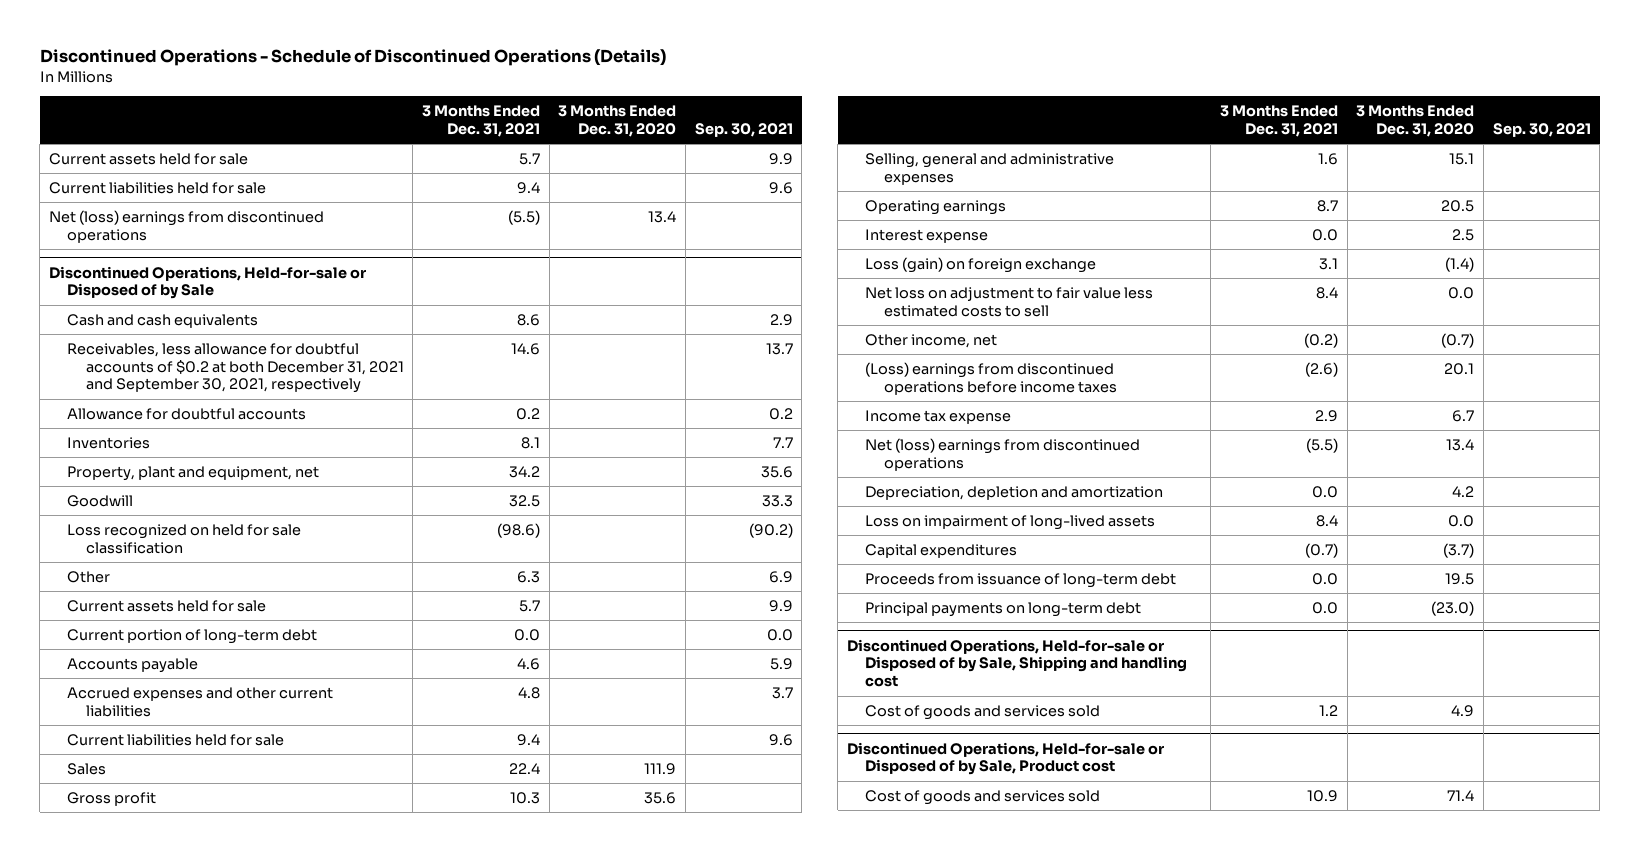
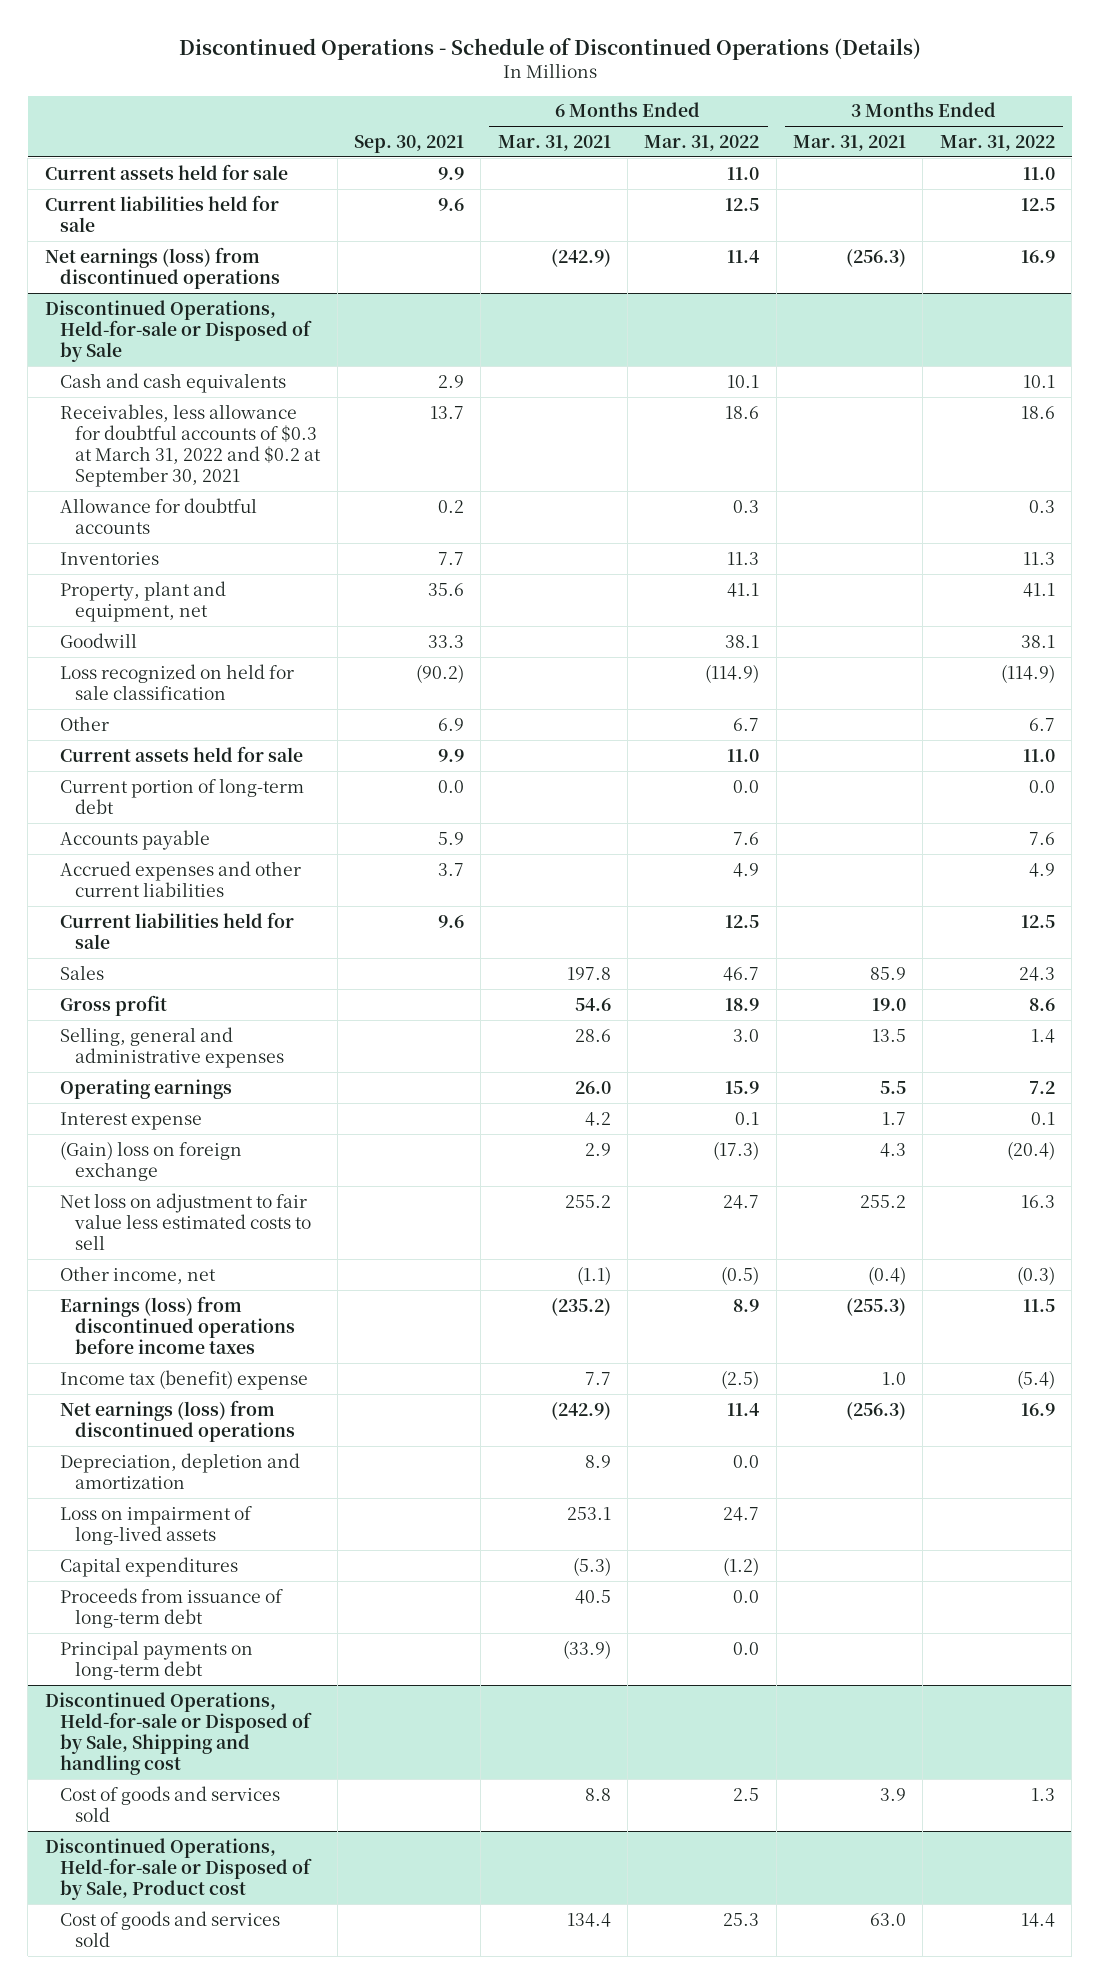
- | 3 Months Ended Dec. 31, 2021 | 3 Months Ended Dec. 31, 2020 | Sep. 30, 2021
+ | Sep. 30, 2021 | 6 Months Ended Mar. 31, 2021 | 6 Months Ended Mar. 31, 2022 | 3 Months Ended Mar. 31, 2021 | 3 Months Ended Mar. 31, 2022
- Net (loss) earnings from discontinued operations | (5.5) | 13.4 |
+ Net earnings (loss) from discontinued operations | | (242.9) | 11.4 | (256.3) | 16.9
@ Discontinued Operations, Held-for-sale or Disposed of by Sale
- Receivables, less allowance for doubtful accounts of $0.2 at both December 31, 2021 and September 30, 2021, respectively | 14.6 | | 13.7
+ Receivables, less allowance for doubtful accounts of $0.3 at March 31, 2022 and $0.2 at September 30, 2021 | 13.7 | | 18.6 | | 18.6
- Loss (gain) on foreign exchange | 3.1 | (1.4) |
+ (Gain) loss on foreign exchange | | 2.9 | (17.3) | 4.3 | (20.4)
- (Loss) earnings from discontinued operations before income taxes | (2.6) | 20.1 |
- Income tax expense | 2.9 | 6.7 |
- Net (loss) earnings from discontinued operations | (5.5) | 13.4 |
+ Earnings (loss) from discontinued operations before income taxes | | (235.2) | 8.9 | (255.3) | 11.5
+ Income tax (benefit) expense | | 7.7 | (2.5) | 1.0 | (5.4)
+ Net earnings (loss) from discontinued operations | | (242.9) | 11.4 | (256.3) | 16.9

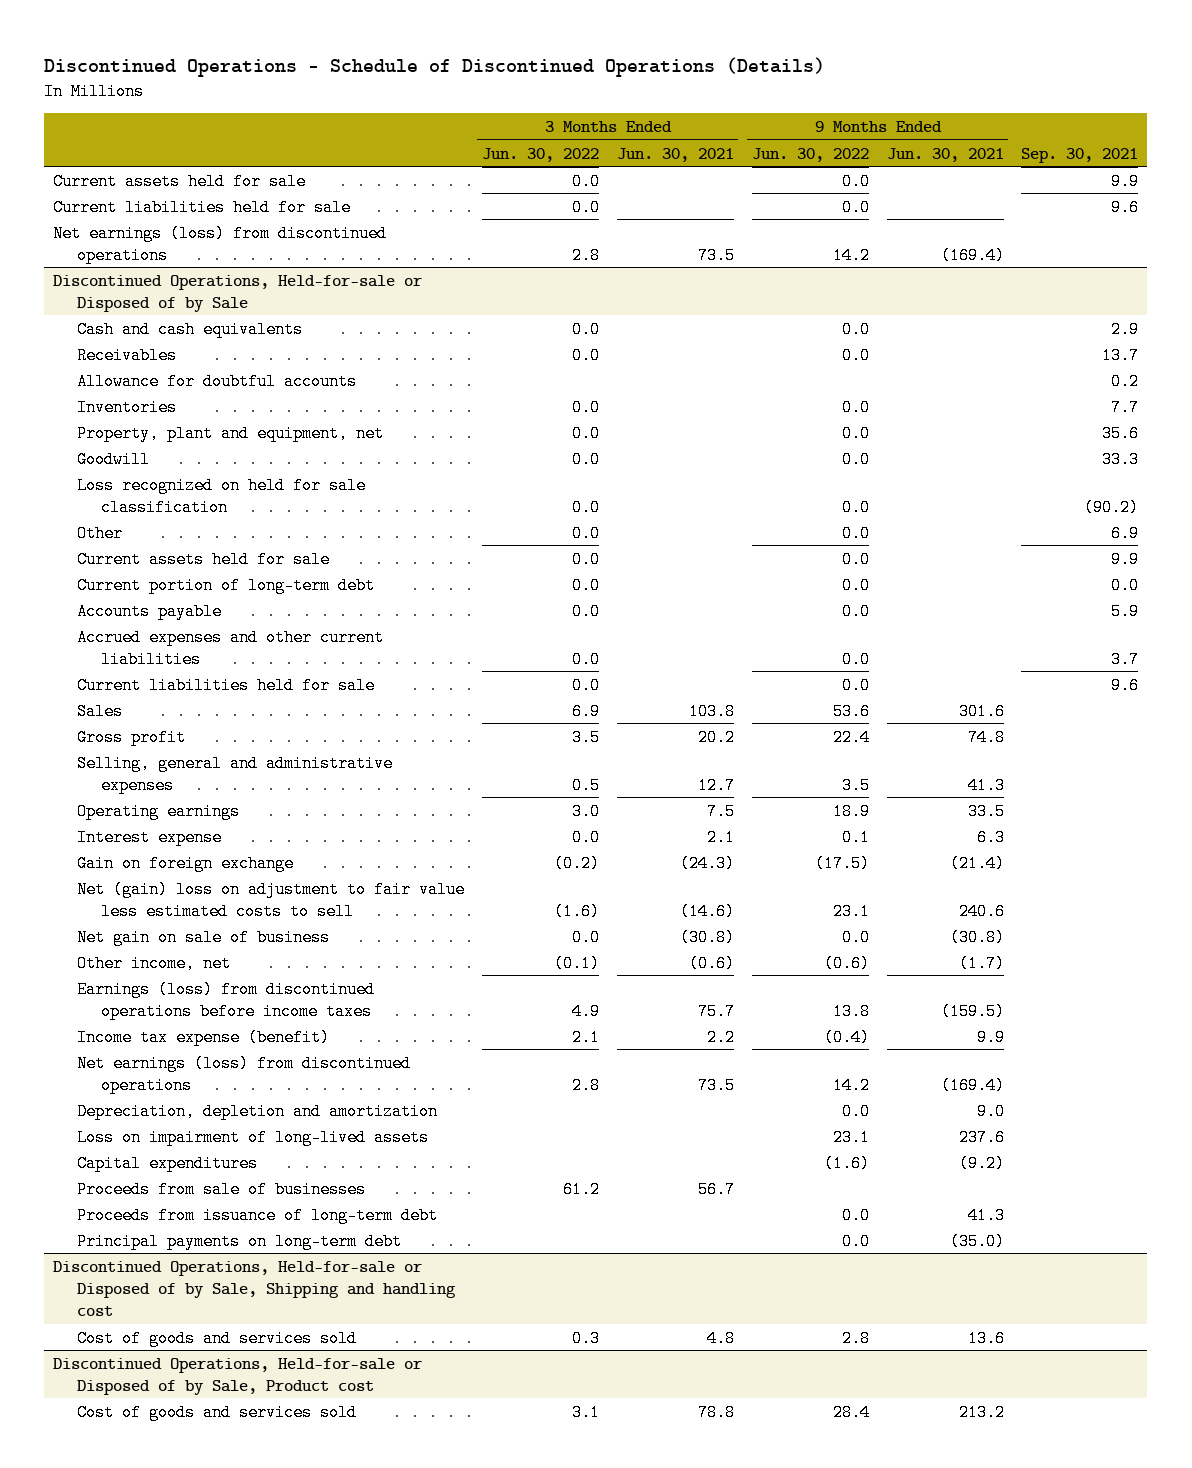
- | Sep. 30, 2021 | 6 Months Ended Mar. 31, 2021 | 6 Months Ended Mar. 31, 2022 | 3 Months Ended Mar. 31, 2021 | 3 Months Ended Mar. 31, 2022
+ | 3 Months Ended Jun. 30, 2022 | 3 Months Ended Jun. 30, 2021 | 9 Months Ended Jun. 30, 2022 | 9 Months Ended Jun. 30, 2021 | Sep. 30, 2021
@ Discontinued Operations, Held-for-sale or Disposed of by Sale
- Receivables, less allowance for doubtful accounts of $0.3 at March 31, 2022 and $0.2 at September 30, 2021 | 13.7 | | 18.6 | | 18.6
+ Receivables | 0.0 | | 0.0 | | 13.7
- (Gain) loss on foreign exchange | | 2.9 | (17.3) | 4.3 | (20.4)
- Net loss on adjustment to fair value less estimated costs to sell | | 255.2 | 24.7 | 255.2 | 16.3
+ Gain on foreign exchange | (0.2) | (24.3) | (17.5) | (21.4) |
+ Net (gain) loss on adjustment to fair value less estimated costs to sell | (1.6) | (14.6) | 23.1 | 240.6 |
+ Net gain on sale of business | 0.0 | (30.8) | 0.0 | (30.8) |
- Income tax (benefit) expense | | 7.7 | (2.5) | 1.0 | (5.4)
+ Income tax expense (benefit) | 2.1 | 2.2 | (0.4) | 9.9 |
+ Proceeds from sale of businesses | 61.2 | 56.7 | | |

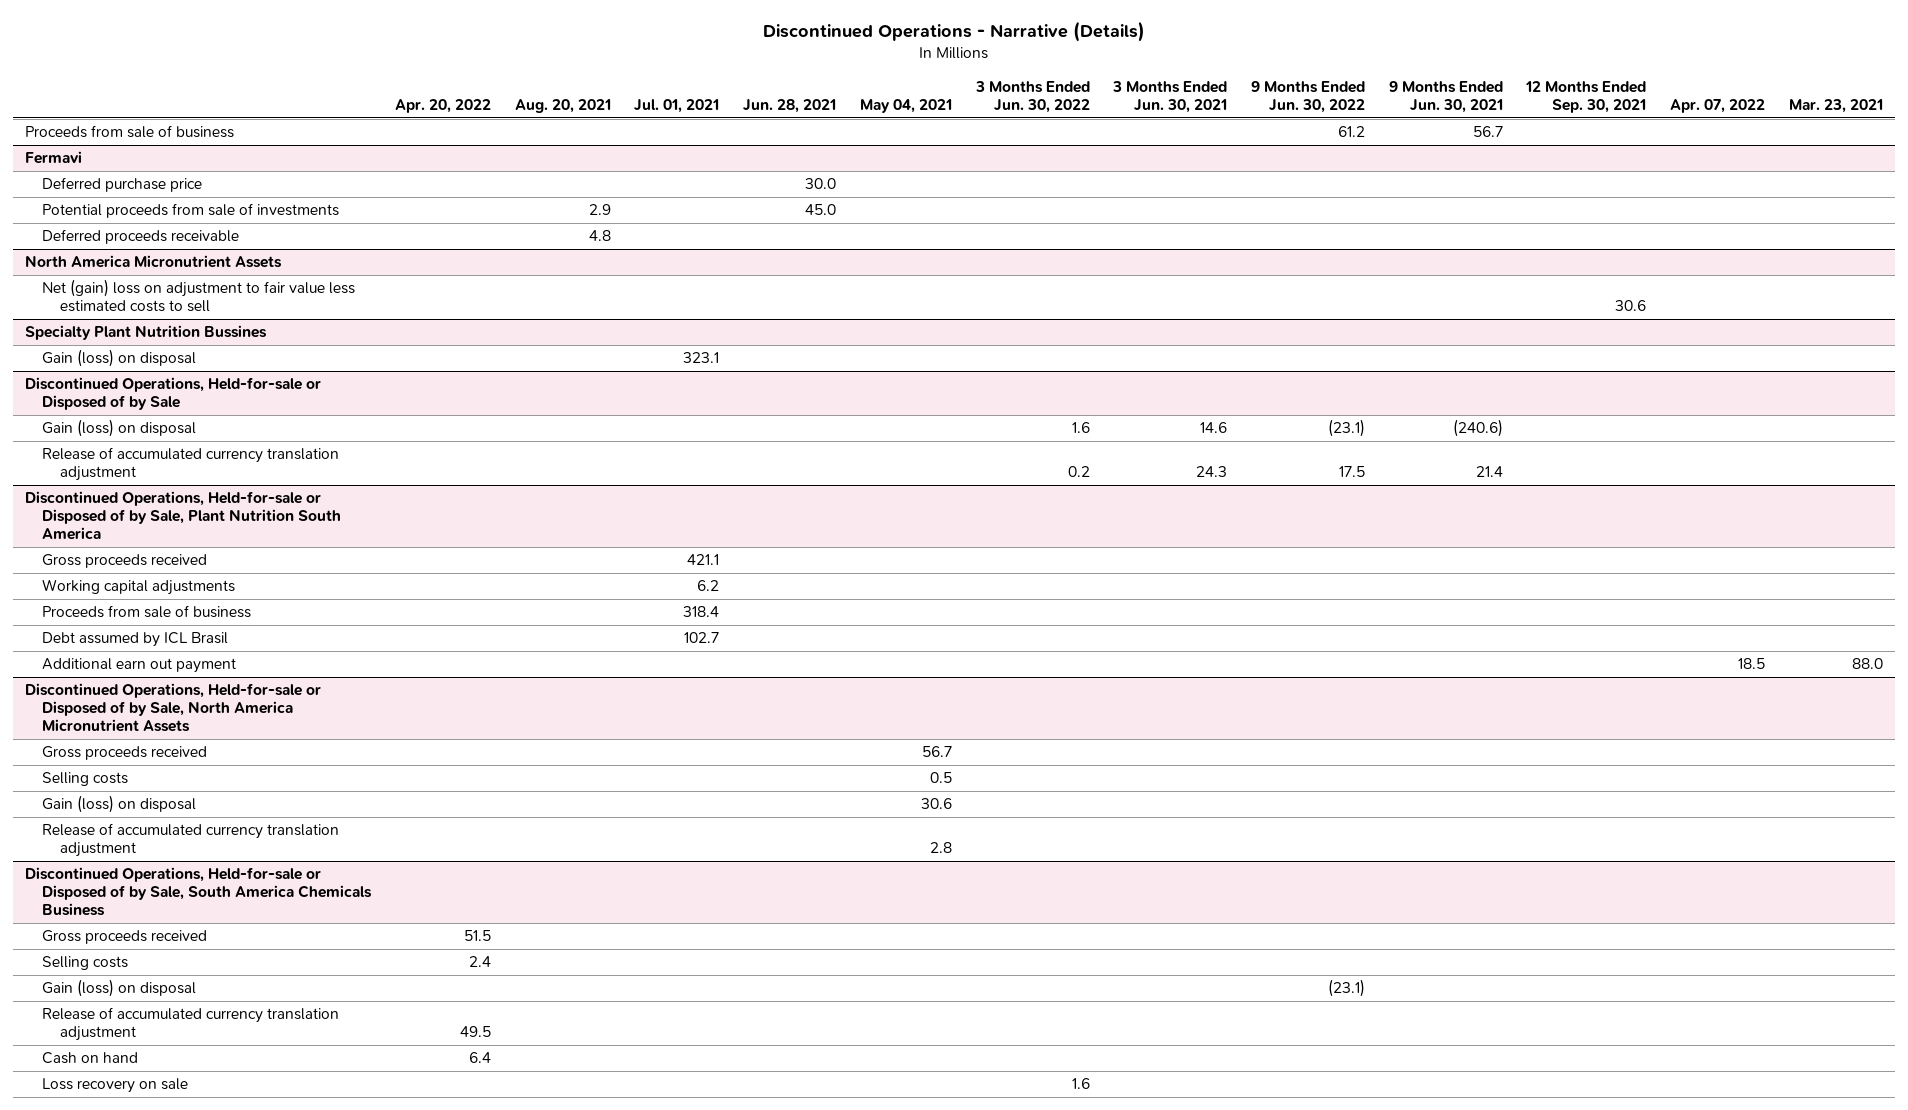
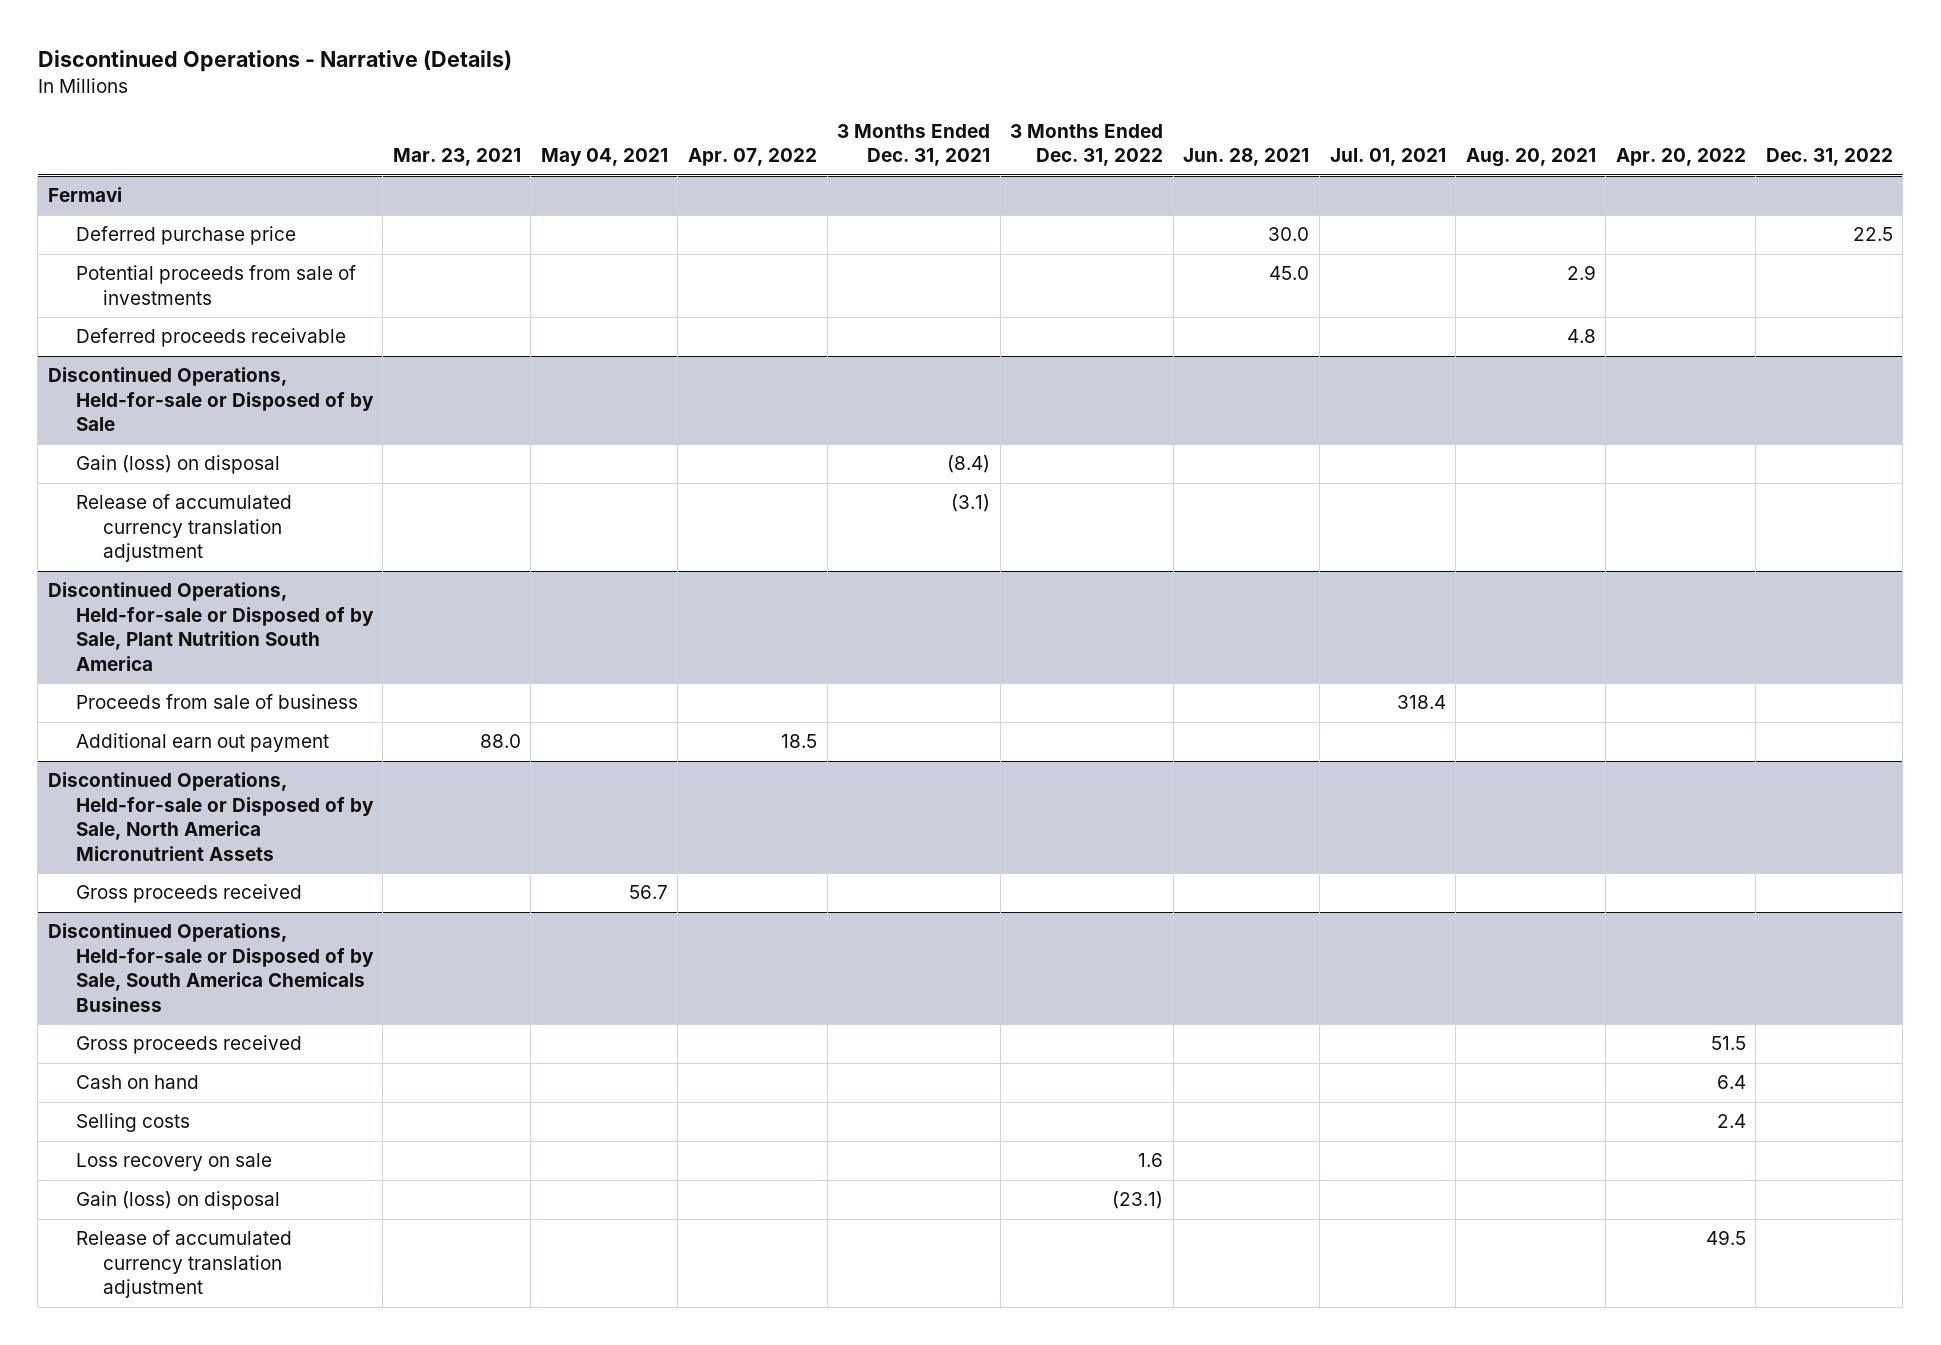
- | Apr. 20, 2022 | Aug. 20, 2021 | Jul. 01, 2021 | Jun. 28, 2021 | May 04, 2021 | 3 Months Ended Jun. 30, 2022 | 3 Months Ended Jun. 30, 2021 | 9 Months Ended Jun. 30, 2022 | 9 Months Ended Jun. 30, 2021 | 12 Months Ended Sep. 30, 2021 | Apr. 07, 2022 | Mar. 23, 2021
+ | Mar. 23, 2021 | May 04, 2021 | Apr. 07, 2022 | 3 Months Ended Dec. 31, 2021 | 3 Months Ended Dec. 31, 2022 | Jun. 28, 2021 | Jul. 01, 2021 | Aug. 20, 2021 | Apr. 20, 2022 | Dec. 31, 2022
- Proceeds from sale of business | | | | | | | | 61.2 | 56.7 | | |
- North America Micronutrient Assets
- Net (gain) loss on adjustment to fair value less estimated costs to sell | | | | | | | | | | 30.6 | |
- Specialty Plant Nutrition Bussines
- Gain (loss) on disposal | | | 323.1 | | | | | | | | |
@ Discontinued Operations, Held-for-sale or Disposed of by Sale, Plant Nutrition South America
- Gross proceeds received | | | 421.1 | | | | | | | | |
- Working capital adjustments | | | 6.2 | | | | | | | | |
- Debt assumed by ICL Brasil | | | 102.7 | | | | | | | | |
@ Discontinued Operations, Held-for-sale or Disposed of by Sale, North America Micronutrient Assets
- Selling costs | | | | | 0.5 | | | | | | |
- Gain (loss) on disposal | | | | | 30.6 | | | | | | |
- Release of accumulated currency translation adjustment | | | | | 2.8 | | | | | | |
@ Discontinued Operations, Held-for-sale or Disposed of by Sale, South America Chemicals Business
moved up: Cash on hand | | | | | | | | | 6.4 |
moved up: Loss recovery on sale | | | | | 1.6 | | | | |

